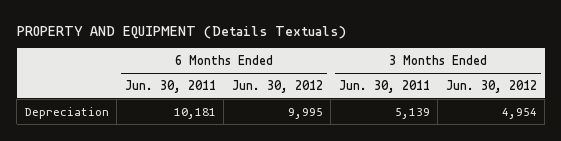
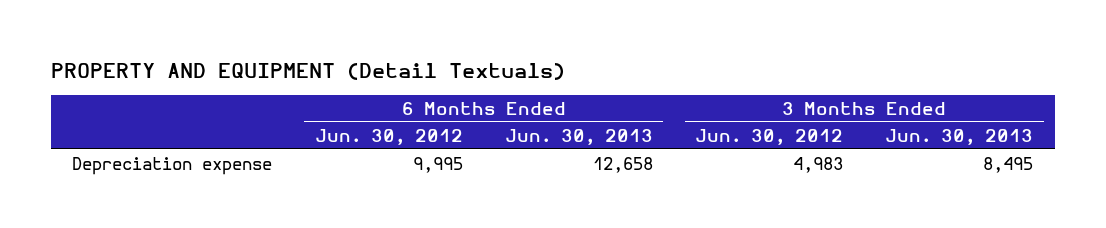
- PROPERTY AND EQUIPMENT (Details Textuals)
+ PROPERTY AND EQUIPMENT (Detail Textuals)
- | 6 Months Ended Jun. 30, 2011 | 6 Months Ended Jun. 30, 2012 | 3 Months Ended Jun. 30, 2011 | 3 Months Ended Jun. 30, 2012
+ | 6 Months Ended Jun. 30, 2012 | 6 Months Ended Jun. 30, 2013 | 3 Months Ended Jun. 30, 2012 | 3 Months Ended Jun. 30, 2013
- Depreciation | 10,181 | 9,995 | 5,139 | 4,954
+ Depreciation expense | 9,995 | 12,658 | 4,983 | 8,495

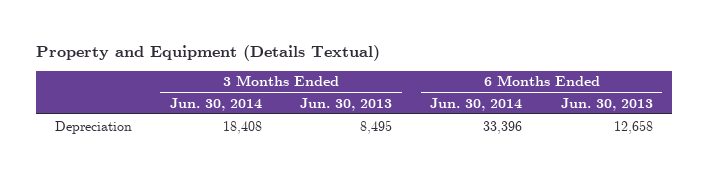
- PROPERTY AND EQUIPMENT (Detail Textuals)
+ Property and Equipment (Details Textual)
- | 6 Months Ended Jun. 30, 2012 | 6 Months Ended Jun. 30, 2013 | 3 Months Ended Jun. 30, 2012 | 3 Months Ended Jun. 30, 2013
+ | 3 Months Ended Jun. 30, 2014 | 3 Months Ended Jun. 30, 2013 | 6 Months Ended Jun. 30, 2014 | 6 Months Ended Jun. 30, 2013
- Depreciation expense | 9,995 | 12,658 | 4,983 | 8,495
+ Depreciation | 18,408 | 8,495 | 33,396 | 12,658

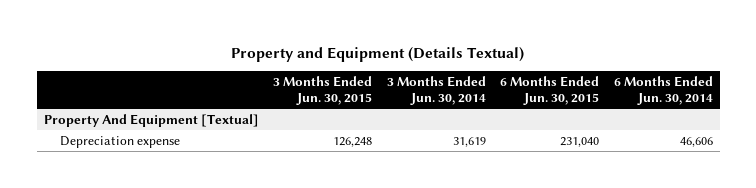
- | 3 Months Ended Jun. 30, 2014 | 3 Months Ended Jun. 30, 2013 | 6 Months Ended Jun. 30, 2014 | 6 Months Ended Jun. 30, 2013
+ | 3 Months Ended Jun. 30, 2015 | 3 Months Ended Jun. 30, 2014 | 6 Months Ended Jun. 30, 2015 | 6 Months Ended Jun. 30, 2014
- Depreciation | 18,408 | 8,495 | 33,396 | 12,658
+ Property And Equipment [Textual]
+ Depreciation expense | 126,248 | 31,619 | 231,040 | 46,606

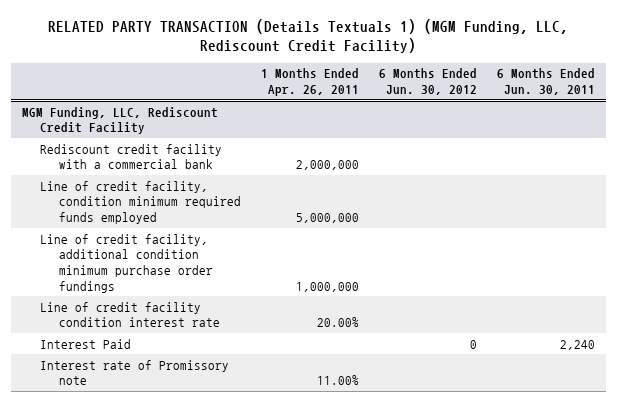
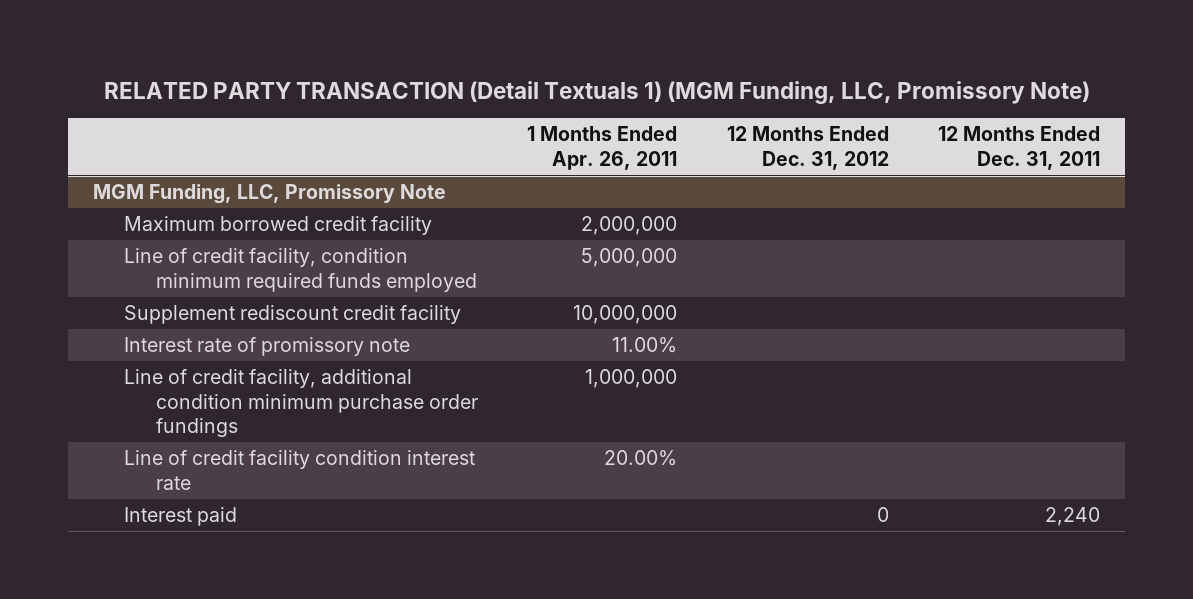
- RELATED PARTY TRANSACTION (Details Textuals 1) (MGM Funding, LLC, Rediscount Credit Facility)
+ RELATED PARTY TRANSACTION (Detail Textuals 1) (MGM Funding, LLC, Promissory Note)
- | 1 Months Ended Apr. 26, 2011 | 6 Months Ended Jun. 30, 2012 | 6 Months Ended Jun. 30, 2011
+ | 1 Months Ended Apr. 26, 2011 | 12 Months Ended Dec. 31, 2012 | 12 Months Ended Dec. 31, 2011
- MGM Funding, LLC, Rediscount Credit Facility
- Rediscount credit facility with a commercial bank | 2,000,000 | |
+ MGM Funding, LLC, Promissory Note
+ Maximum borrowed credit facility | 2,000,000 | |
+ Supplement rediscount credit facility | 10,000,000 | |
+ Interest rate of promissory note | 11.00% | |
- Interest Paid | | 0 | 2,240
- Interest rate of Promissory note | 11.00% | |
+ Interest paid | | 0 | 2,240

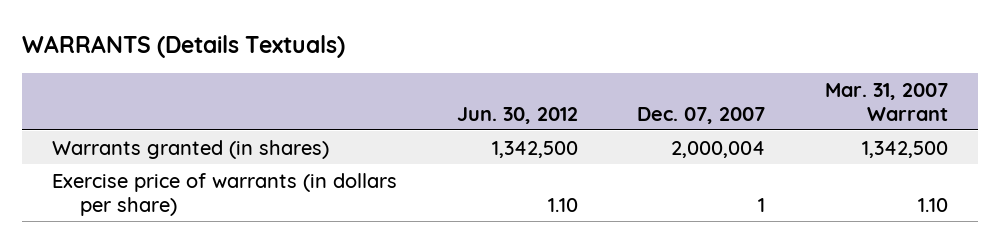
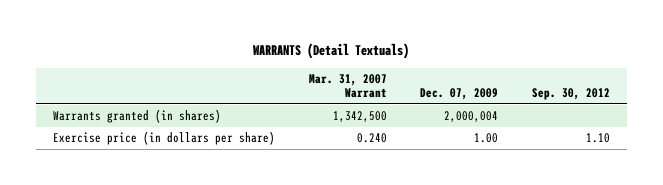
- WARRANTS (Details Textuals)
+ WARRANTS (Detail Textuals)
- | Jun. 30, 2012 | Dec. 07, 2007 | Mar. 31, 2007 Warrant
+ | Mar. 31, 2007 Warrant | Dec. 07, 2009 | Sep. 30, 2012
- Exercise price of warrants (in dollars per share) | 1.10 | 1 | 1.10
+ Exercise price (in dollars per share) | 0.240 | 1.00 | 1.10

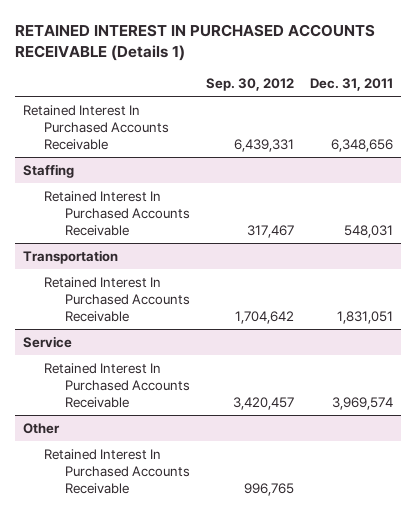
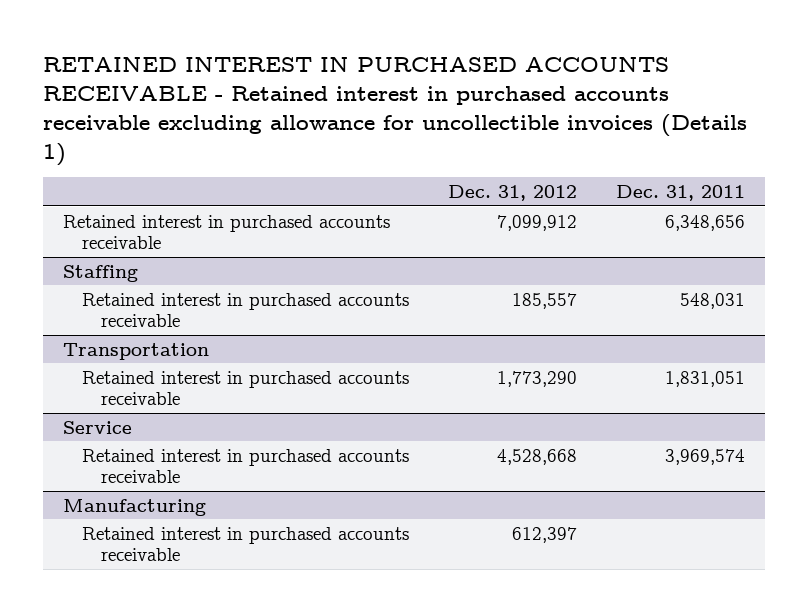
- RETAINED INTEREST IN PURCHASED ACCOUNTS RECEIVABLE (Details 1)
+ RETAINED INTEREST IN PURCHASED ACCOUNTS RECEIVABLE - Retained interest in purchased accounts receivable excluding allowance for uncollectible invoices (Details 1)
- | Sep. 30, 2012 | Dec. 31, 2011
+ | Dec. 31, 2012 | Dec. 31, 2011
- Retained Interest In Purchased Accounts Receivable | 6,439,331 | 6,348,656
+ Retained interest in purchased accounts receivable | 7,099,912 | 6,348,656
@ Staffing
- Retained Interest In Purchased Accounts Receivable | 317,467 | 548,031
+ Retained interest in purchased accounts receivable | 185,557 | 548,031
@ Transportation
- Retained Interest In Purchased Accounts Receivable | 1,704,642 | 1,831,051
+ Retained interest in purchased accounts receivable | 1,773,290 | 1,831,051
@ Service
- Retained Interest In Purchased Accounts Receivable | 3,420,457 | 3,969,574
- Other
- Retained Interest In Purchased Accounts Receivable | 996,765 |
@ Service
+ Retained interest in purchased accounts receivable | 4,528,668 | 3,969,574
+ Manufacturing
+ Retained interest in purchased accounts receivable | 612,397 |

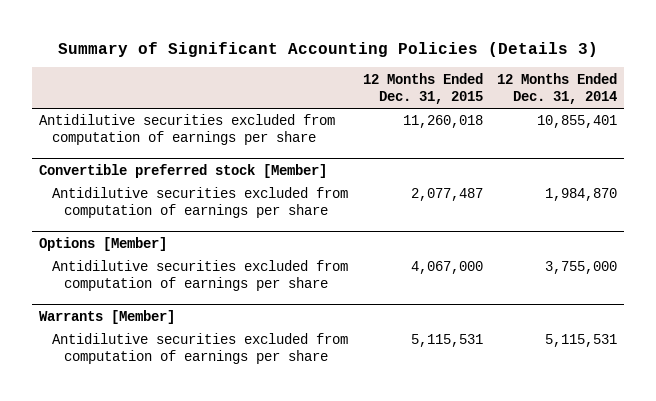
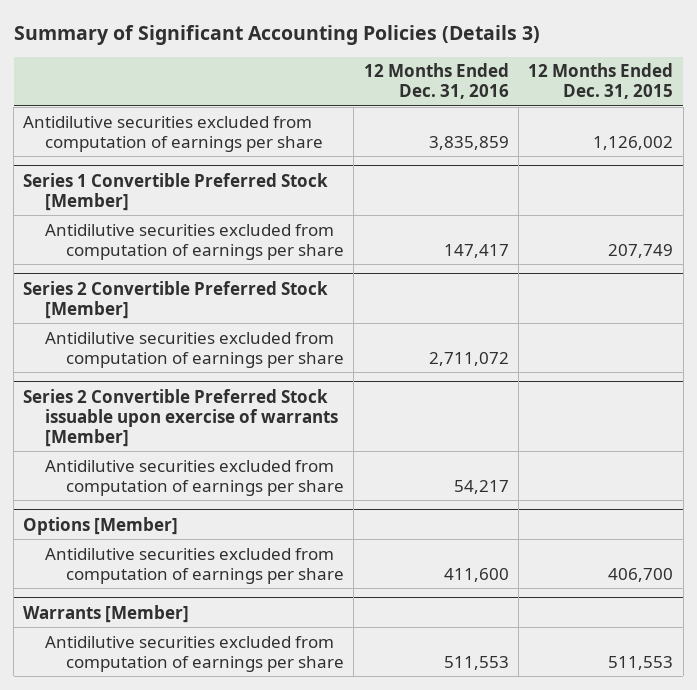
- | 12 Months Ended Dec. 31, 2015 | 12 Months Ended Dec. 31, 2014
+ | 12 Months Ended Dec. 31, 2016 | 12 Months Ended Dec. 31, 2015
- Antidilutive securities excluded from computation of earnings per share | 11,260,018 | 10,855,401
- Convertible preferred stock [Member]
- Antidilutive securities excluded from computation of earnings per share | 2,077,487 | 1,984,870
+ Antidilutive securities excluded from computation of earnings per share | 3,835,859 | 1,126,002
+ Series 1 Convertible Preferred Stock [Member]
+ Antidilutive securities excluded from computation of earnings per share | 147,417 | 207,749
+ Series 2 Convertible Preferred Stock [Member]
+ Antidilutive securities excluded from computation of earnings per share | 2,711,072 |
+ Series 2 Convertible Preferred Stock issuable upon exercise of warrants [Member]
+ Antidilutive securities excluded from computation of earnings per share | 54,217 |
@ Options [Member]
- Antidilutive securities excluded from computation of earnings per share | 4,067,000 | 3,755,000
+ Antidilutive securities excluded from computation of earnings per share | 411,600 | 406,700
@ Warrants [Member]
- Antidilutive securities excluded from computation of earnings per share | 5,115,531 | 5,115,531
+ Antidilutive securities excluded from computation of earnings per share | 511,553 | 511,553

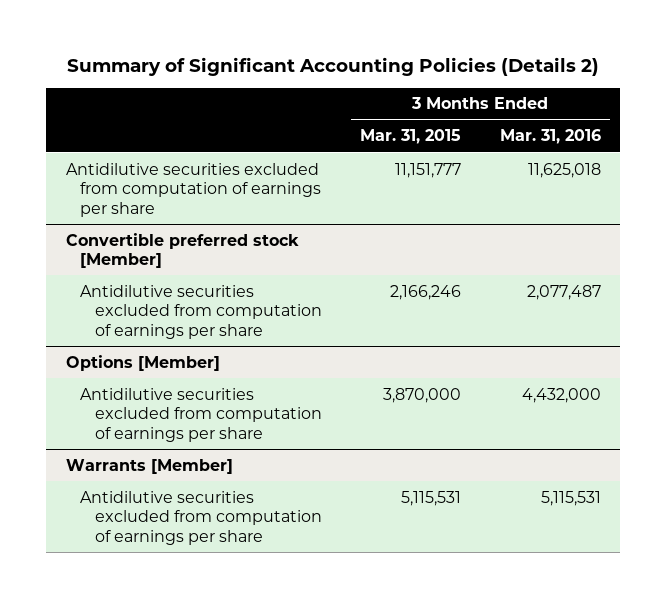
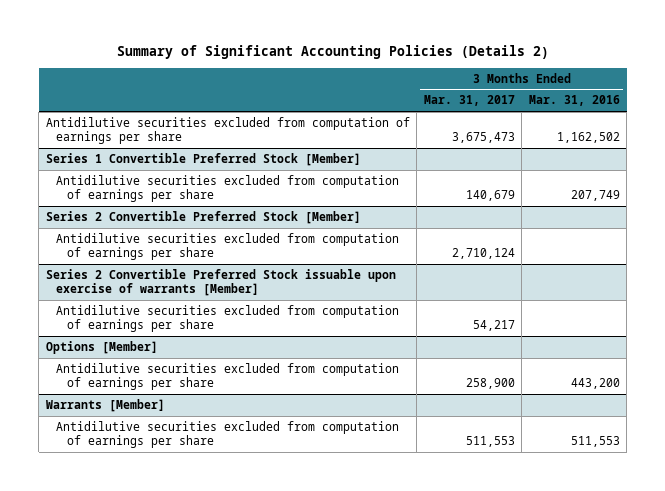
- | 3 Months Ended Mar. 31, 2015 | 3 Months Ended Mar. 31, 2016
+ | 3 Months Ended Mar. 31, 2017 | 3 Months Ended Mar. 31, 2016
- Antidilutive securities excluded from computation of earnings per share | 11,151,777 | 11,625,018
- Convertible preferred stock [Member]
- Antidilutive securities excluded from computation of earnings per share | 2,166,246 | 2,077,487
+ Antidilutive securities excluded from computation of earnings per share | 3,675,473 | 1,162,502
+ Series 1 Convertible Preferred Stock [Member]
+ Antidilutive securities excluded from computation of earnings per share | 140,679 | 207,749
+ Series 2 Convertible Preferred Stock [Member]
+ Antidilutive securities excluded from computation of earnings per share | 2,710,124 |
+ Series 2 Convertible Preferred Stock issuable upon exercise of warrants [Member]
+ Antidilutive securities excluded from computation of earnings per share | 54,217 |
@ Options [Member]
- Antidilutive securities excluded from computation of earnings per share | 3,870,000 | 4,432,000
+ Antidilutive securities excluded from computation of earnings per share | 258,900 | 443,200
@ Warrants [Member]
- Antidilutive securities excluded from computation of earnings per share | 5,115,531 | 5,115,531
+ Antidilutive securities excluded from computation of earnings per share | 511,553 | 511,553

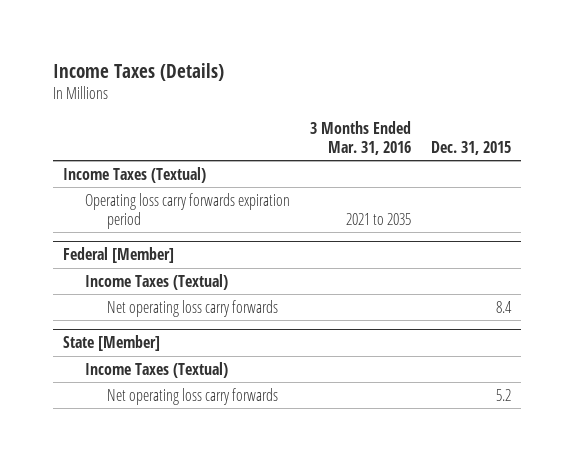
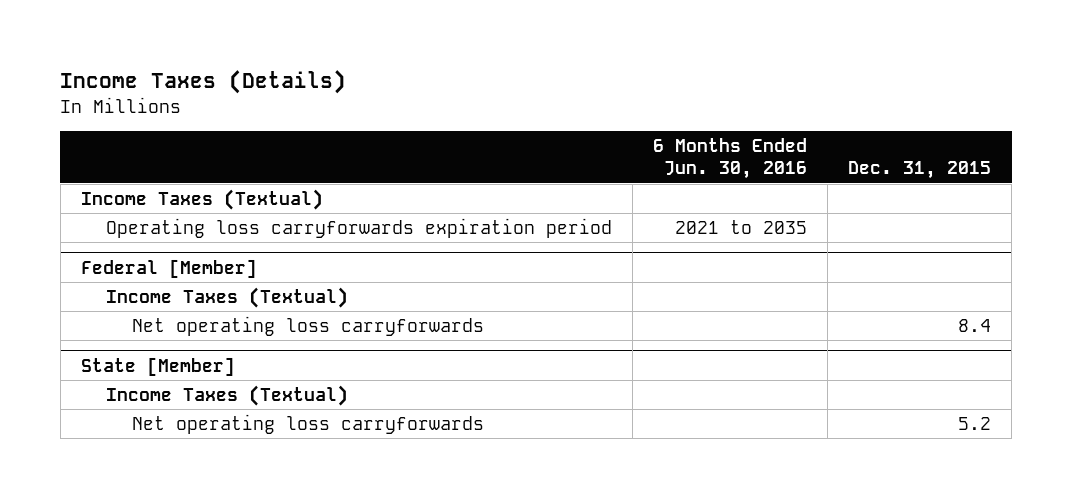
- | 3 Months Ended Mar. 31, 2016 | Dec. 31, 2015
+ | 6 Months Ended Jun. 30, 2016 | Dec. 31, 2015
- Operating loss carry forwards expiration period | 2021 to 2035 |
+ Operating loss carryforwards expiration period | 2021 to 2035 |
@ Federal [Member]
- Net operating loss carry forwards | | 8.4
+ Net operating loss carryforwards | | 8.4
@ State [Member]
- Net operating loss carry forwards | | 5.2
+ Net operating loss carryforwards | | 5.2

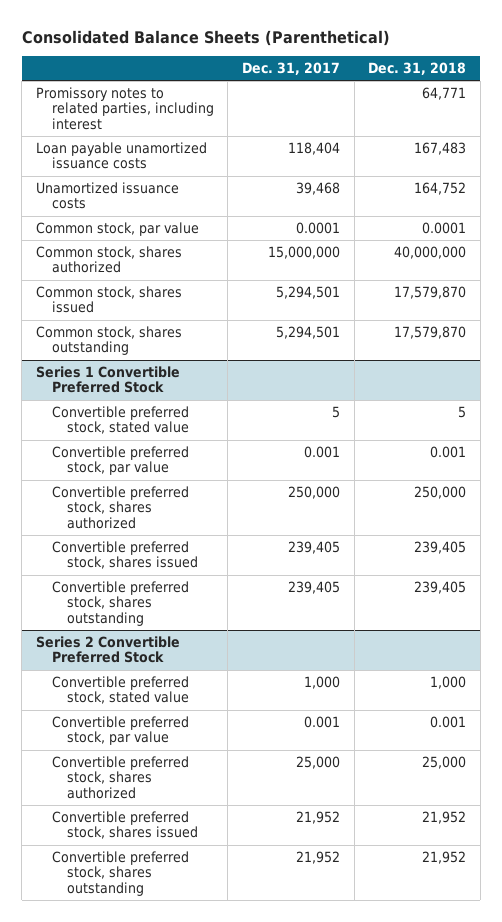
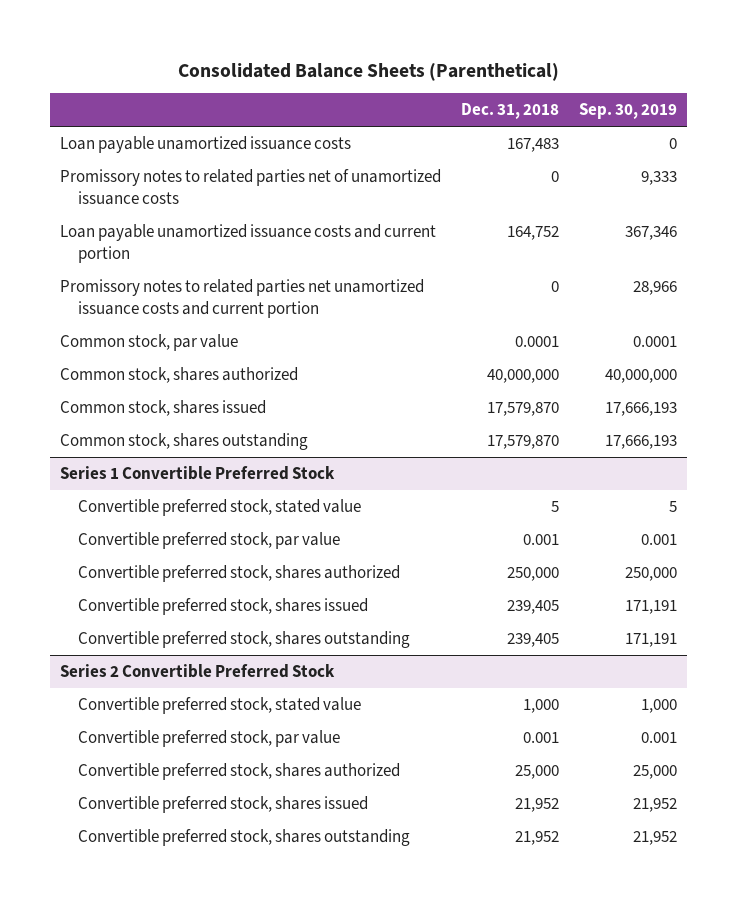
- | Dec. 31, 2017 | Dec. 31, 2018
+ | Dec. 31, 2018 | Sep. 30, 2019
- Promissory notes to related parties, including interest | | 64,771
- Unamortized issuance costs | 39,468 | 164,752
+ Promissory notes to related parties net of unamortized issuance costs | 0 | 9,333
+ Loan payable unamortized issuance costs and current portion | 164,752 | 367,346
+ Promissory notes to related parties net unamortized issuance costs and current portion | 0 | 28,966

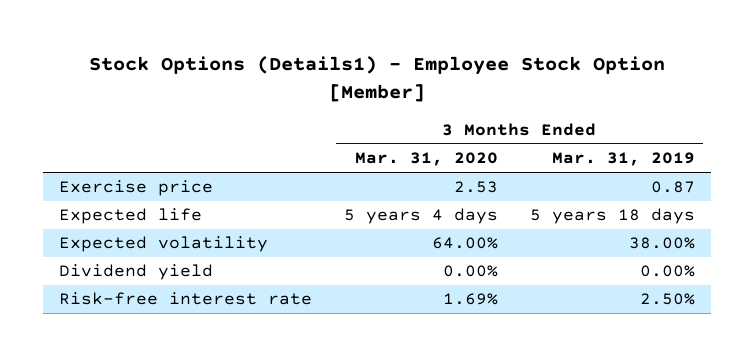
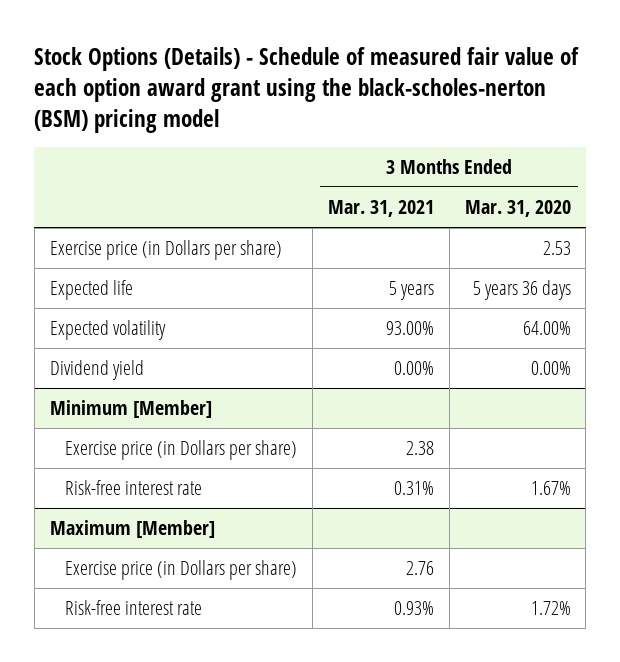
- Stock Options (Details1) - Employee Stock Option [Member]
+ Stock Options (Details) - Schedule of measured fair value of each option award grant using the black-scholes-nerton (BSM) pricing model
- | 3 Months Ended Mar. 31, 2020 | 3 Months Ended Mar. 31, 2019
+ | 3 Months Ended Mar. 31, 2021 | 3 Months Ended Mar. 31, 2020
- Exercise price | 2.53 | 0.87
- Expected life | 5 years 4 days | 5 years 18 days
+ Exercise price (in Dollars per share) | | 2.53
+ Expected life | 5 years | 5 years 36 days
- Risk-free interest rate | 1.69% | 2.50%
+ Minimum [Member]
+ Exercise price (in Dollars per share) | 2.38 |
+ Risk-free interest rate | 0.31% | 1.67%
+ Maximum [Member]
+ Exercise price (in Dollars per share) | 2.76 |
+ Risk-free interest rate | 0.93% | 1.72%

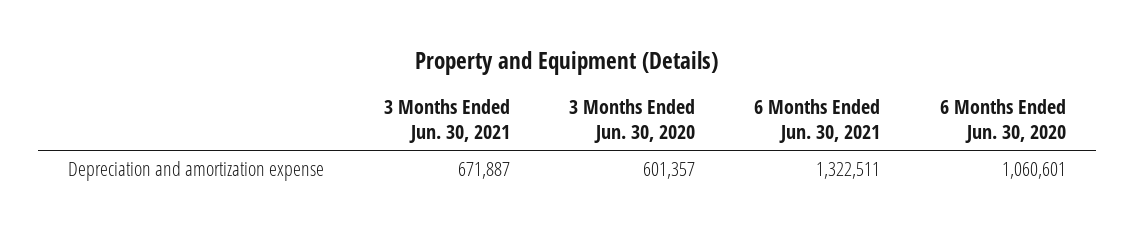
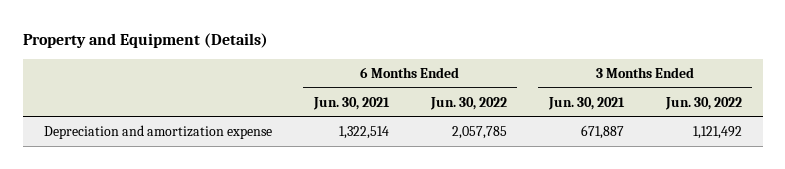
- | 3 Months Ended Jun. 30, 2021 | 3 Months Ended Jun. 30, 2020 | 6 Months Ended Jun. 30, 2021 | 6 Months Ended Jun. 30, 2020
+ | 6 Months Ended Jun. 30, 2021 | 6 Months Ended Jun. 30, 2022 | 3 Months Ended Jun. 30, 2021 | 3 Months Ended Jun. 30, 2022
- Depreciation and amortization expense | 671,887 | 601,357 | 1,322,511 | 1,060,601
+ Depreciation and amortization expense | 1,322,514 | 2,057,785 | 671,887 | 1,121,492

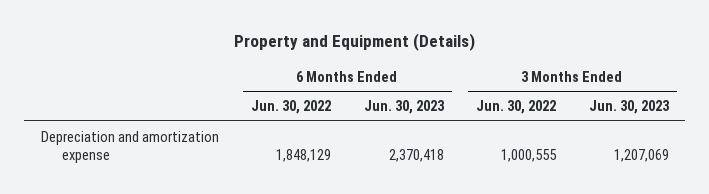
- | 6 Months Ended Jun. 30, 2021 | 6 Months Ended Jun. 30, 2022 | 3 Months Ended Jun. 30, 2021 | 3 Months Ended Jun. 30, 2022
+ | 6 Months Ended Jun. 30, 2022 | 6 Months Ended Jun. 30, 2023 | 3 Months Ended Jun. 30, 2022 | 3 Months Ended Jun. 30, 2023
- Depreciation and amortization expense | 1,322,514 | 2,057,785 | 671,887 | 1,121,492
+ Depreciation and amortization expense | 1,848,129 | 2,370,418 | 1,000,555 | 1,207,069

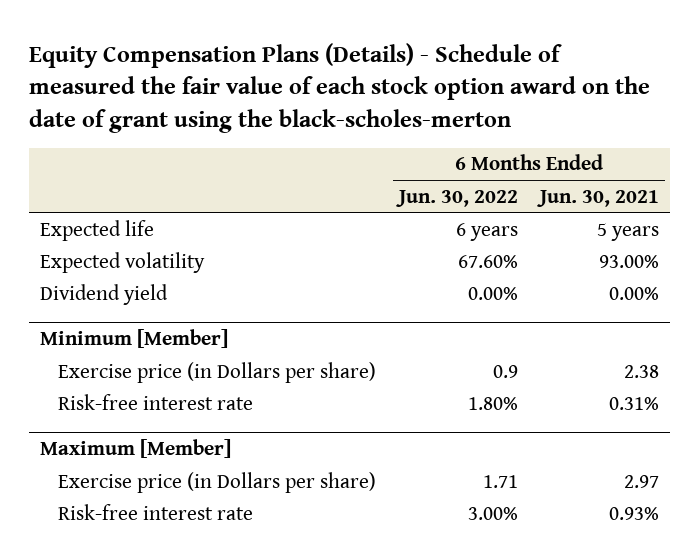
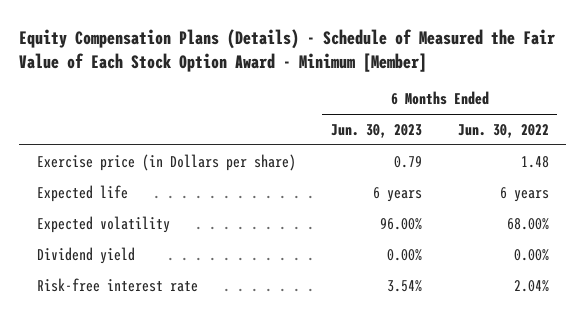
- Equity Compensation Plans (Details) - Schedule of measured the fair value of each stock option award on the date of grant using the black-scholes-merton
+ Equity Compensation Plans (Details) - Schedule of Measured the Fair Value of Each Stock Option Award - Minimum [Member]
- | 6 Months Ended Jun. 30, 2022 | 6 Months Ended Jun. 30, 2021
+ | 6 Months Ended Jun. 30, 2023 | 6 Months Ended Jun. 30, 2022
+ Exercise price (in Dollars per share) | 0.79 | 1.48
- Expected volatility | 67.60% | 93.00%
+ Expected volatility | 96.00% | 68.00%
- Minimum [Member]
- Exercise price (in Dollars per share) | 0.9 | 2.38
- Risk-free interest rate | 1.80% | 0.31%
- Maximum [Member]
- Exercise price (in Dollars per share) | 1.71 | 2.97
- Risk-free interest rate | 3.00% | 0.93%
+ Risk-free interest rate | 3.54% | 2.04%

